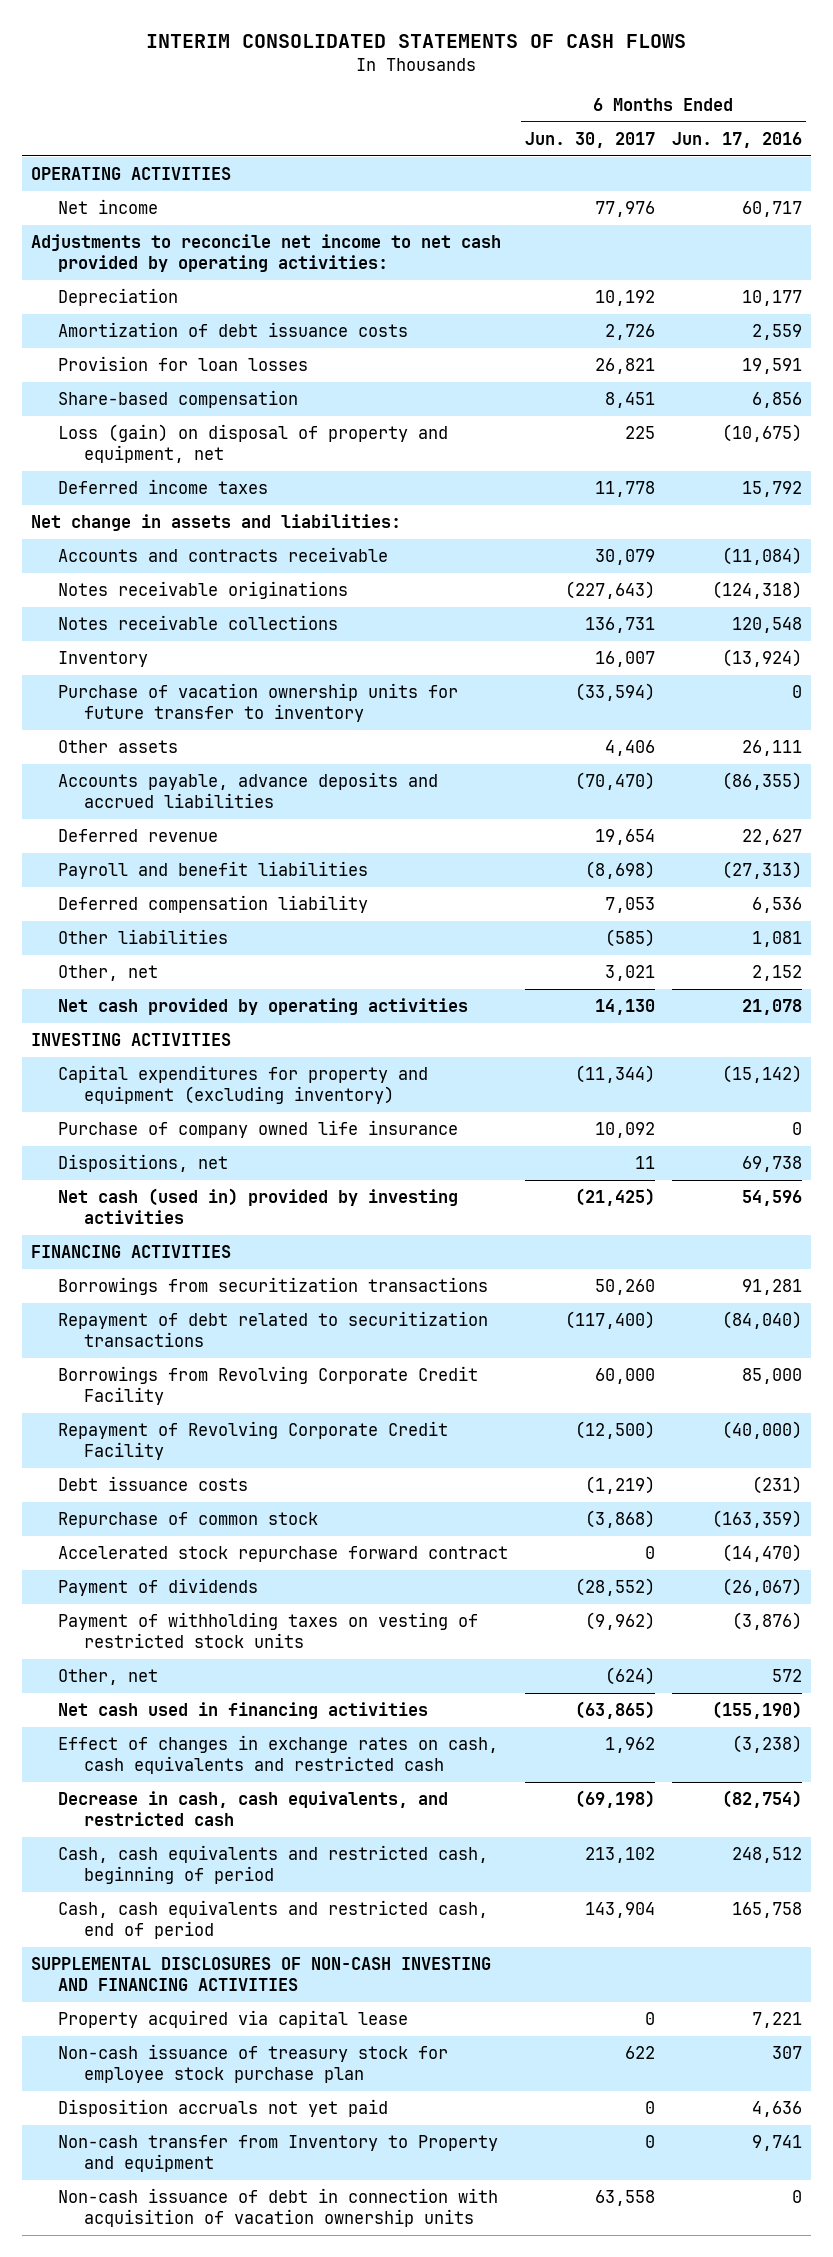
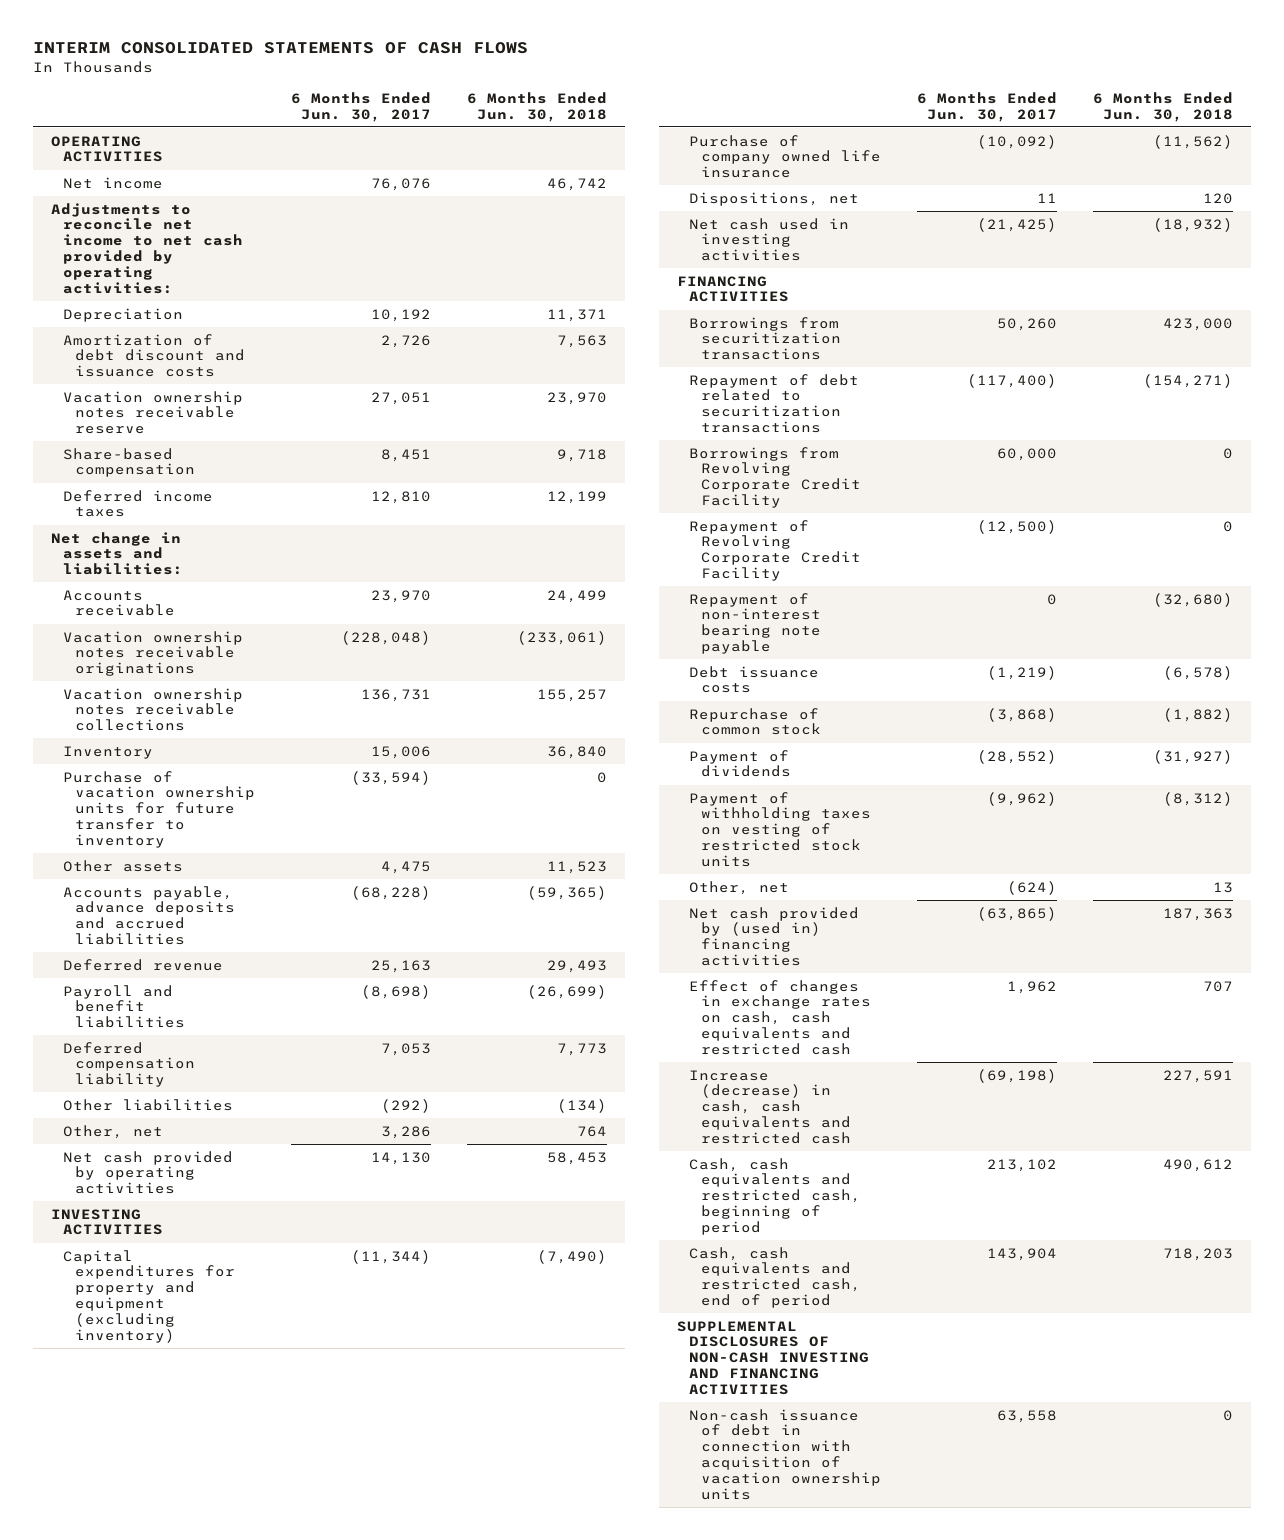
- | 6 Months Ended Jun. 30, 2017 | 6 Months Ended Jun. 17, 2016
+ | 6 Months Ended Jun. 30, 2017 | 6 Months Ended Jun. 30, 2018
- Net income | 77,976 | 60,717
+ Net income | 76,076 | 46,742
- Amortization of debt issuance costs | 2,726 | 2,559
- Provision for loan losses | 26,821 | 19,591
+ Amortization of debt discount and issuance costs | 2,726 | 7,563
+ Vacation ownership notes receivable reserve | 27,051 | 23,970
- Loss (gain) on disposal of property and equipment, net | 225 | (10,675)
- Deferred income taxes | 11,778 | 15,792
+ Deferred income taxes | 12,810 | 12,199
- Accounts and contracts receivable | 30,079 | (11,084)
- Notes receivable originations | (227,643) | (124,318)
- Notes receivable collections | 136,731 | 120,548
- Inventory | 16,007 | (13,924)
+ Accounts receivable | 23,970 | 24,499
+ Vacation ownership notes receivable originations | (228,048) | (233,061)
+ Vacation ownership notes receivable collections | 136,731 | 155,257
+ Inventory | 15,006 | 36,840
- Other assets | 4,406 | 26,111
- Accounts payable, advance deposits and accrued liabilities | (70,470) | (86,355)
- Deferred revenue | 19,654 | 22,627
+ Other assets | 4,475 | 11,523
+ Accounts payable, advance deposits and accrued liabilities | (68,228) | (59,365)
+ Deferred revenue | 25,163 | 29,493
- Other liabilities | (585) | 1,081
- Other, net | 3,021 | 2,152
+ Other liabilities | (292) | (134)
+ Other, net | 3,286 | 764
- Purchase of company owned life insurance | 10,092 | 0
+ Purchase of company owned life insurance | (10,092) | (11,562)
- Net cash (used in) provided by investing activities | (21,425) | 54,596
+ Net cash used in investing activities | (21,425) | (18,932)
+ Repayment of non-interest bearing note payable | 0 | (32,680)
- Accelerated stock repurchase forward contract | 0 | (14,470)
- Net cash used in financing activities | (63,865) | (155,190)
+ Net cash provided by (used in) financing activities | (63,865) | 187,363
- Decrease in cash, cash equivalents, and restricted cash | (69,198) | (82,754)
+ Increase (decrease) in cash, cash equivalents and restricted cash | (69,198) | 227,591
- Property acquired via capital lease | 0 | 7,221
- Non-cash issuance of treasury stock for employee stock purchase plan | 622 | 307
- Disposition accruals not yet paid | 0 | 4,636
- Non-cash transfer from Inventory to Property and equipment | 0 | 9,741

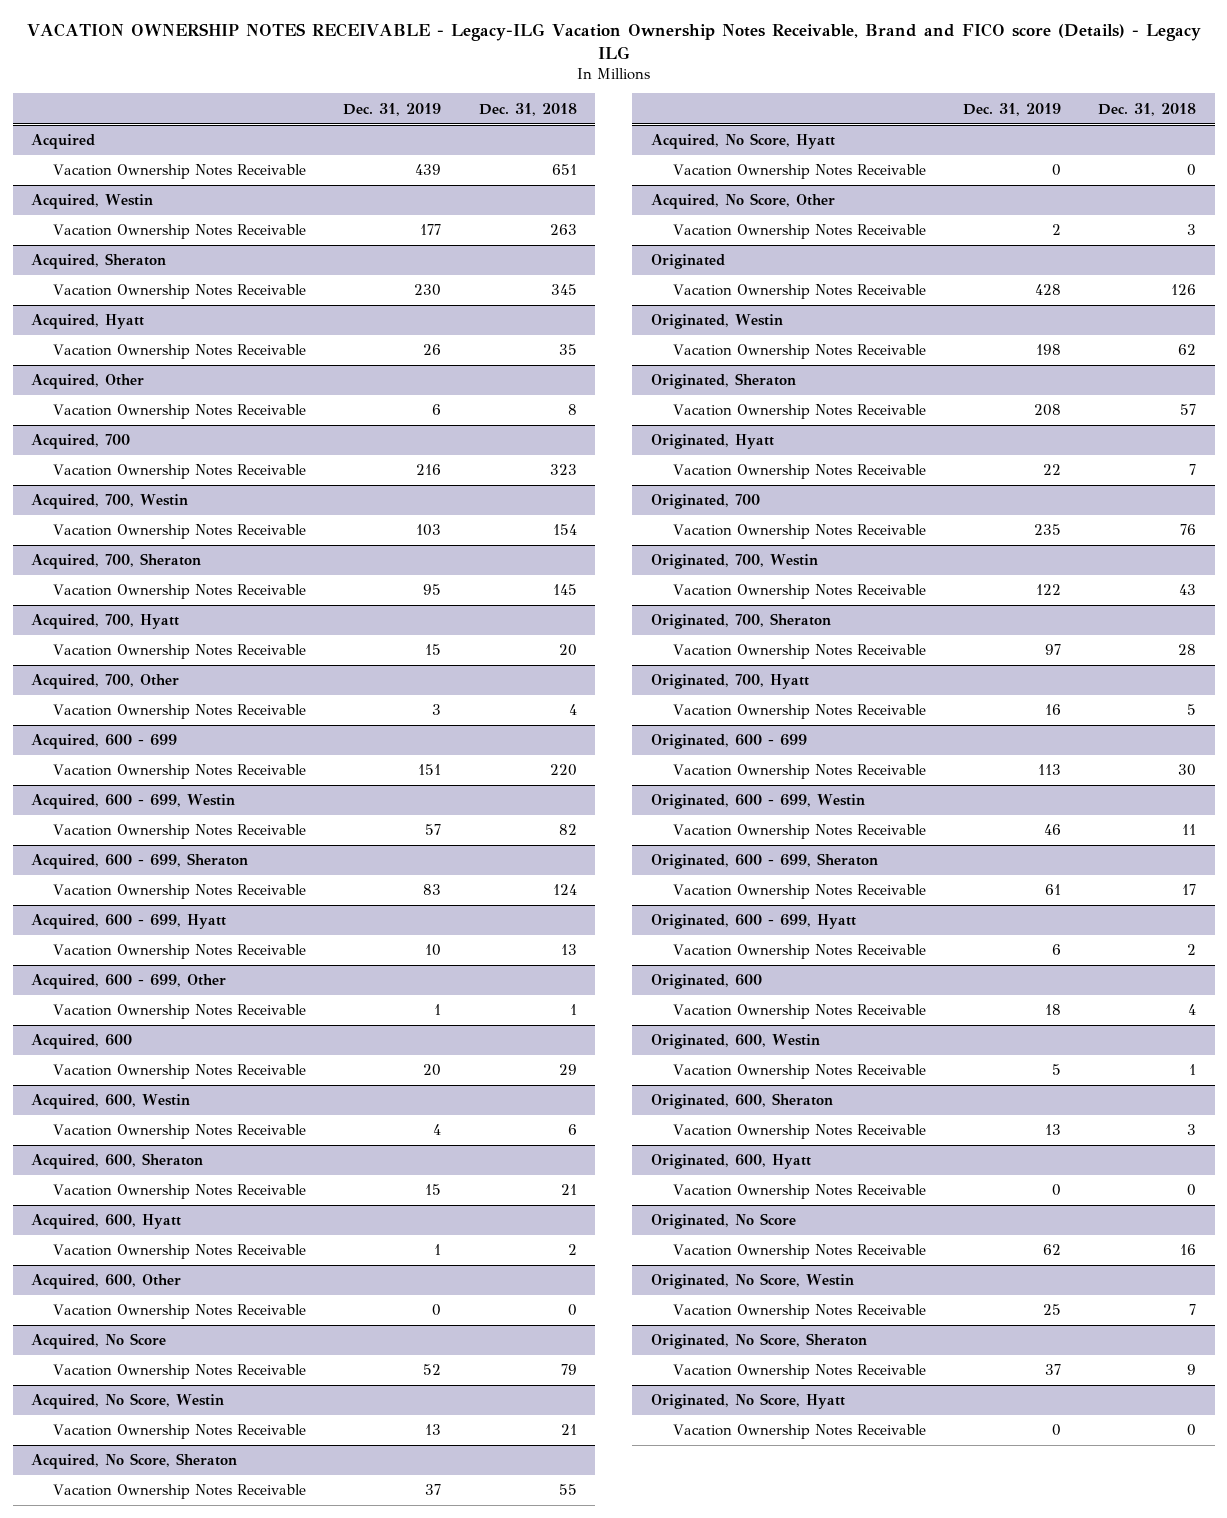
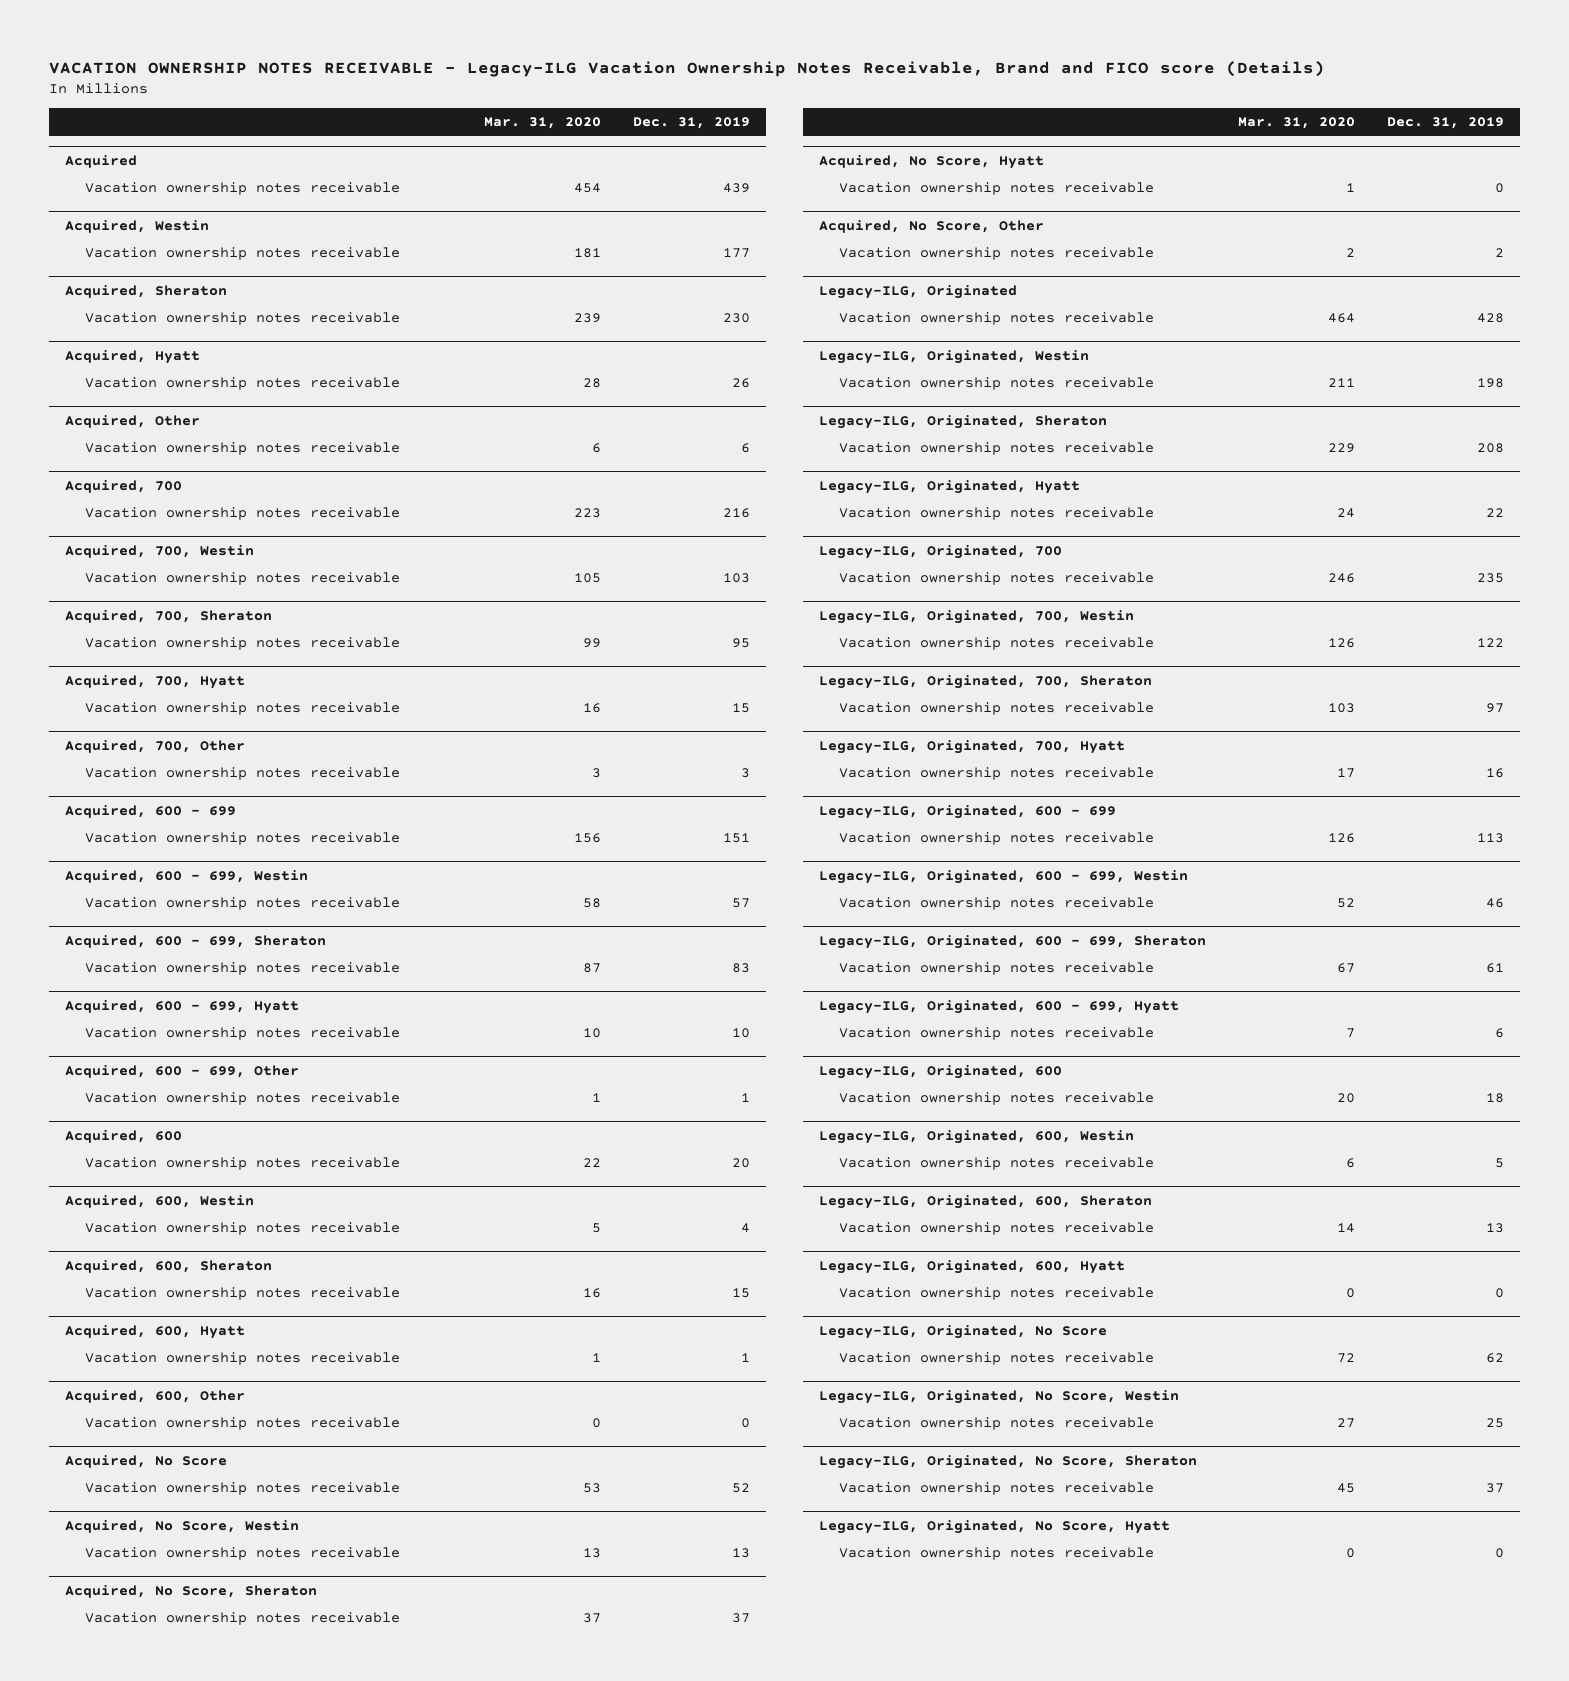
- VACATION OWNERSHIP NOTES RECEIVABLE - Legacy-ILG Vacation Ownership Notes Receivable, Brand and FICO score (Details) - Legacy ILG
+ VACATION OWNERSHIP NOTES RECEIVABLE - Legacy-ILG Vacation Ownership Notes Receivable, Brand and FICO score (Details)
- | Dec. 31, 2019 | Dec. 31, 2018
+ | Mar. 31, 2020 | Dec. 31, 2019
@ Acquired
- Vacation Ownership Notes Receivable | 439 | 651
+ Vacation ownership notes receivable | 454 | 439
@ Acquired, Westin
- Vacation Ownership Notes Receivable | 177 | 263
+ Vacation ownership notes receivable | 181 | 177
@ Acquired, Sheraton
- Vacation Ownership Notes Receivable | 230 | 345
+ Vacation ownership notes receivable | 239 | 230
@ Acquired, Hyatt
- Vacation Ownership Notes Receivable | 26 | 35
+ Vacation ownership notes receivable | 28 | 26
@ Acquired, Other
- Vacation Ownership Notes Receivable | 6 | 8
+ Vacation ownership notes receivable | 6 | 6
@ Acquired, 700
- Vacation Ownership Notes Receivable | 216 | 323
+ Vacation ownership notes receivable | 223 | 216
@ Acquired, 700, Westin
- Vacation Ownership Notes Receivable | 103 | 154
+ Vacation ownership notes receivable | 105 | 103
@ Acquired, 700, Sheraton
- Vacation Ownership Notes Receivable | 95 | 145
+ Vacation ownership notes receivable | 99 | 95
@ Acquired, 700, Hyatt
- Vacation Ownership Notes Receivable | 15 | 20
+ Vacation ownership notes receivable | 16 | 15
@ Acquired, 700, Other
- Vacation Ownership Notes Receivable | 3 | 4
+ Vacation ownership notes receivable | 3 | 3
@ Acquired, 600 - 699
- Vacation Ownership Notes Receivable | 151 | 220
+ Vacation ownership notes receivable | 156 | 151
@ Acquired, 600 - 699, Westin
- Vacation Ownership Notes Receivable | 57 | 82
+ Vacation ownership notes receivable | 58 | 57
@ Acquired, 600 - 699, Sheraton
- Vacation Ownership Notes Receivable | 83 | 124
+ Vacation ownership notes receivable | 87 | 83
@ Acquired, 600 - 699, Hyatt
- Vacation Ownership Notes Receivable | 10 | 13
+ Vacation ownership notes receivable | 10 | 10
@ Acquired, 600 - 699, Other
- Vacation Ownership Notes Receivable | 1 | 1
+ Vacation ownership notes receivable | 1 | 1
@ Acquired, 600
- Vacation Ownership Notes Receivable | 20 | 29
+ Vacation ownership notes receivable | 22 | 20
@ Acquired, 600, Westin
- Vacation Ownership Notes Receivable | 4 | 6
+ Vacation ownership notes receivable | 5 | 4
@ Acquired, 600, Sheraton
- Vacation Ownership Notes Receivable | 15 | 21
+ Vacation ownership notes receivable | 16 | 15
@ Acquired, 600, Hyatt
- Vacation Ownership Notes Receivable | 1 | 2
+ Vacation ownership notes receivable | 1 | 1
@ Acquired, 600, Other
- Vacation Ownership Notes Receivable | 0 | 0
+ Vacation ownership notes receivable | 0 | 0
@ Acquired, No Score
- Vacation Ownership Notes Receivable | 52 | 79
+ Vacation ownership notes receivable | 53 | 52
@ Acquired, No Score, Westin
- Vacation Ownership Notes Receivable | 13 | 21
+ Vacation ownership notes receivable | 13 | 13
@ Acquired, No Score, Sheraton
- Vacation Ownership Notes Receivable | 37 | 55
+ Vacation ownership notes receivable | 37 | 37
@ Acquired, No Score, Hyatt
- Vacation Ownership Notes Receivable | 0 | 0
+ Vacation ownership notes receivable | 1 | 0
@ Acquired, No Score, Other
- Vacation Ownership Notes Receivable | 2 | 3
- Originated
- Vacation Ownership Notes Receivable | 428 | 126
- Originated, Westin
- Vacation Ownership Notes Receivable | 198 | 62
- Originated, Sheraton
- Vacation Ownership Notes Receivable | 208 | 57
- Originated, Hyatt
- Vacation Ownership Notes Receivable | 22 | 7
- Originated, 700
- Vacation Ownership Notes Receivable | 235 | 76
- Originated, 700, Westin
- Vacation Ownership Notes Receivable | 122 | 43
- Originated, 700, Sheraton
- Vacation Ownership Notes Receivable | 97 | 28
- Originated, 700, Hyatt
- Vacation Ownership Notes Receivable | 16 | 5
- Originated, 600 - 699
- Vacation Ownership Notes Receivable | 113 | 30
- Originated, 600 - 699, Westin
- Vacation Ownership Notes Receivable | 46 | 11
- Originated, 600 - 699, Sheraton
- Vacation Ownership Notes Receivable | 61 | 17
- Originated, 600 - 699, Hyatt
- Vacation Ownership Notes Receivable | 6 | 2
- Originated, 600
- Vacation Ownership Notes Receivable | 18 | 4
- Originated, 600, Westin
- Vacation Ownership Notes Receivable | 5 | 1
- Originated, 600, Sheraton
- Vacation Ownership Notes Receivable | 13 | 3
- Originated, 600, Hyatt
- Vacation Ownership Notes Receivable | 0 | 0
- Originated, No Score
- Vacation Ownership Notes Receivable | 62 | 16
- Originated, No Score, Westin
- Vacation Ownership Notes Receivable | 25 | 7
- Originated, No Score, Sheraton
- Vacation Ownership Notes Receivable | 37 | 9
- Originated, No Score, Hyatt
- Vacation Ownership Notes Receivable | 0 | 0
@ Acquired, No Score, Other
+ Vacation ownership notes receivable | 2 | 2
+ Legacy-ILG, Originated
+ Vacation ownership notes receivable | 464 | 428
+ Legacy-ILG, Originated, Westin
+ Vacation ownership notes receivable | 211 | 198
+ Legacy-ILG, Originated, Sheraton
+ Vacation ownership notes receivable | 229 | 208
+ Legacy-ILG, Originated, Hyatt
+ Vacation ownership notes receivable | 24 | 22
+ Legacy-ILG, Originated, 700
+ Vacation ownership notes receivable | 246 | 235
+ Legacy-ILG, Originated, 700, Westin
+ Vacation ownership notes receivable | 126 | 122
+ Legacy-ILG, Originated, 700, Sheraton
+ Vacation ownership notes receivable | 103 | 97
+ Legacy-ILG, Originated, 700, Hyatt
+ Vacation ownership notes receivable | 17 | 16
+ Legacy-ILG, Originated, 600 - 699
+ Vacation ownership notes receivable | 126 | 113
+ Legacy-ILG, Originated, 600 - 699, Westin
+ Vacation ownership notes receivable | 52 | 46
+ Legacy-ILG, Originated, 600 - 699, Sheraton
+ Vacation ownership notes receivable | 67 | 61
+ Legacy-ILG, Originated, 600 - 699, Hyatt
+ Vacation ownership notes receivable | 7 | 6
+ Legacy-ILG, Originated, 600
+ Vacation ownership notes receivable | 20 | 18
+ Legacy-ILG, Originated, 600, Westin
+ Vacation ownership notes receivable | 6 | 5
+ Legacy-ILG, Originated, 600, Sheraton
+ Vacation ownership notes receivable | 14 | 13
+ Legacy-ILG, Originated, 600, Hyatt
+ Vacation ownership notes receivable | 0 | 0
+ Legacy-ILG, Originated, No Score
+ Vacation ownership notes receivable | 72 | 62
+ Legacy-ILG, Originated, No Score, Westin
+ Vacation ownership notes receivable | 27 | 25
+ Legacy-ILG, Originated, No Score, Sheraton
+ Vacation ownership notes receivable | 45 | 37
+ Legacy-ILG, Originated, No Score, Hyatt
+ Vacation ownership notes receivable | 0 | 0

